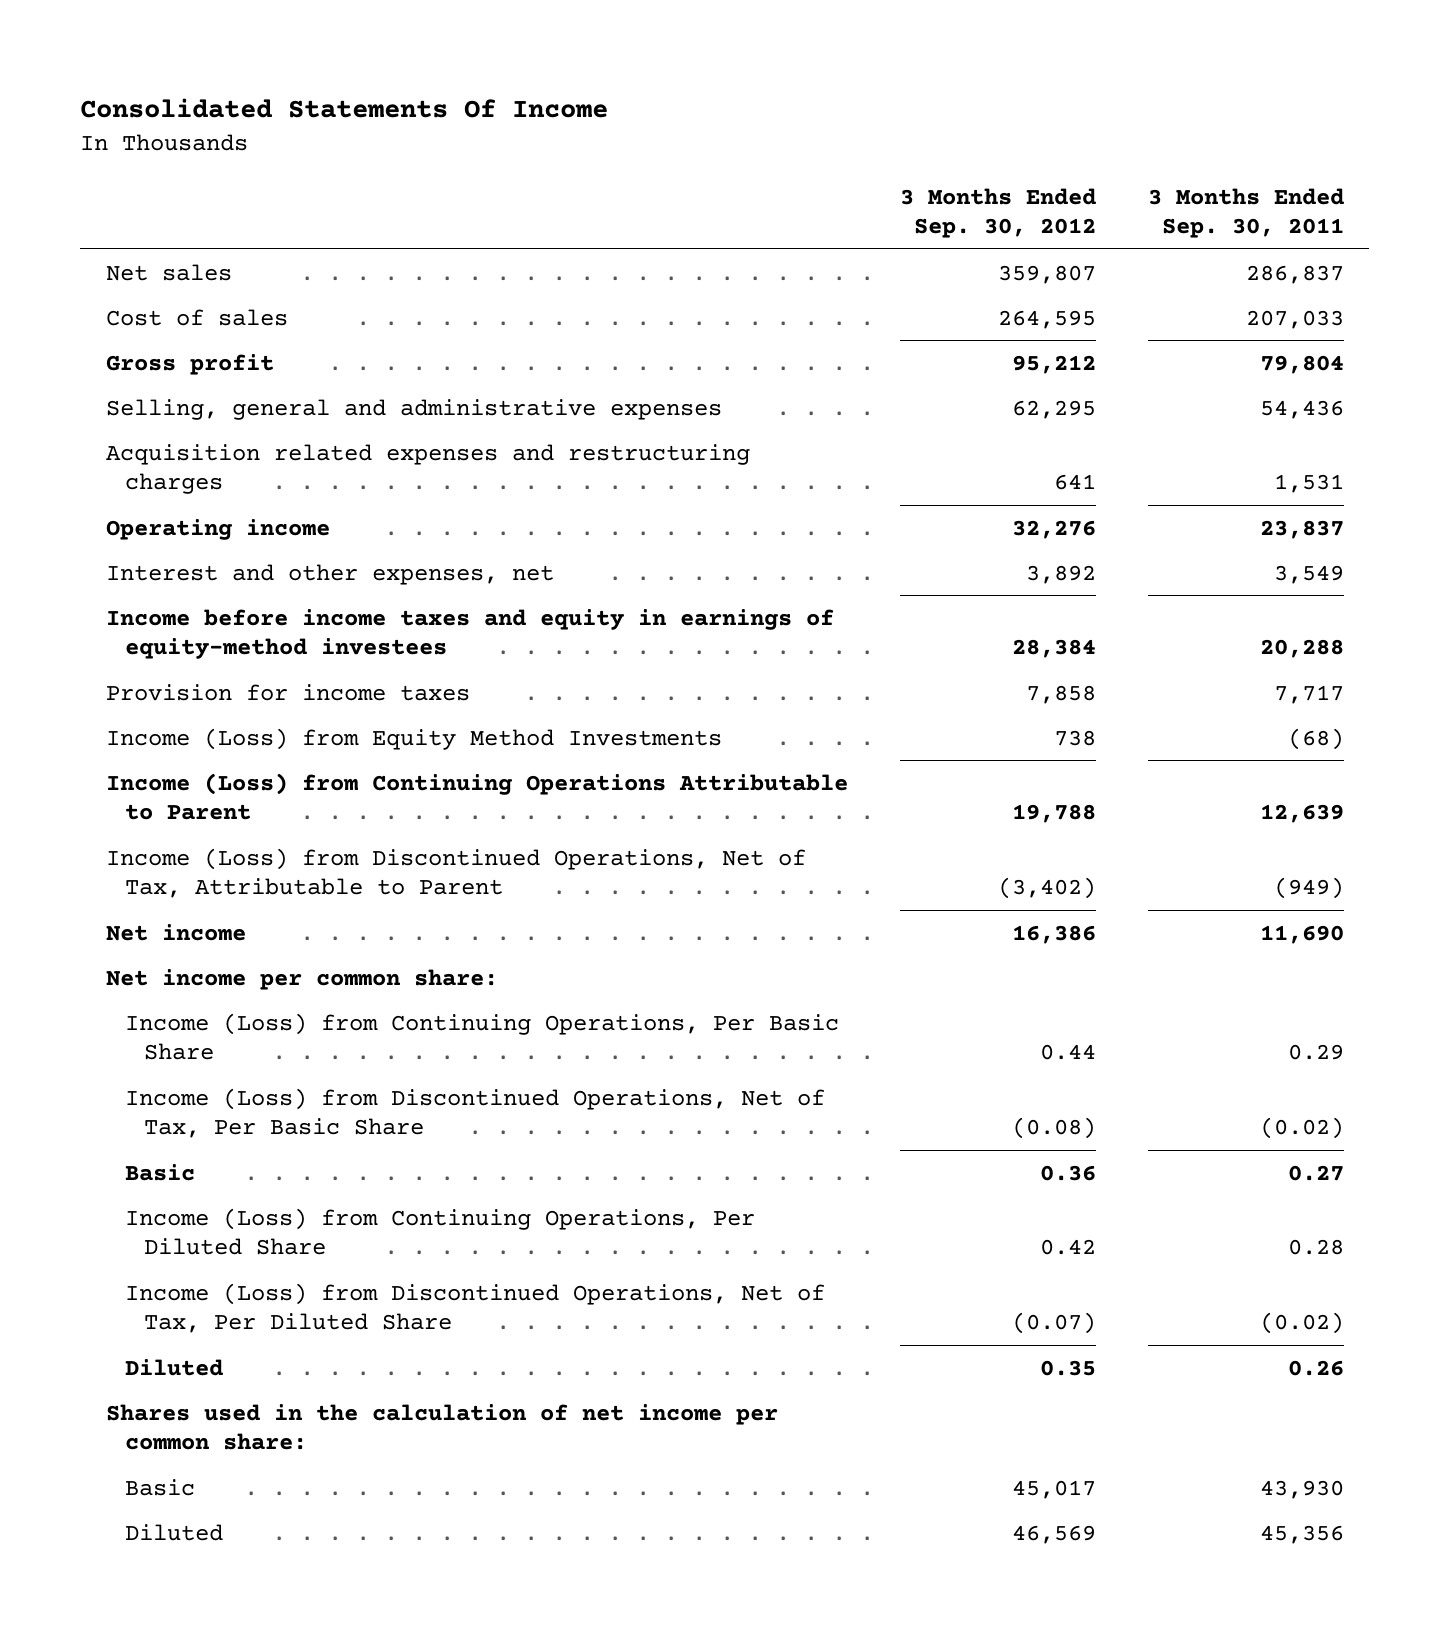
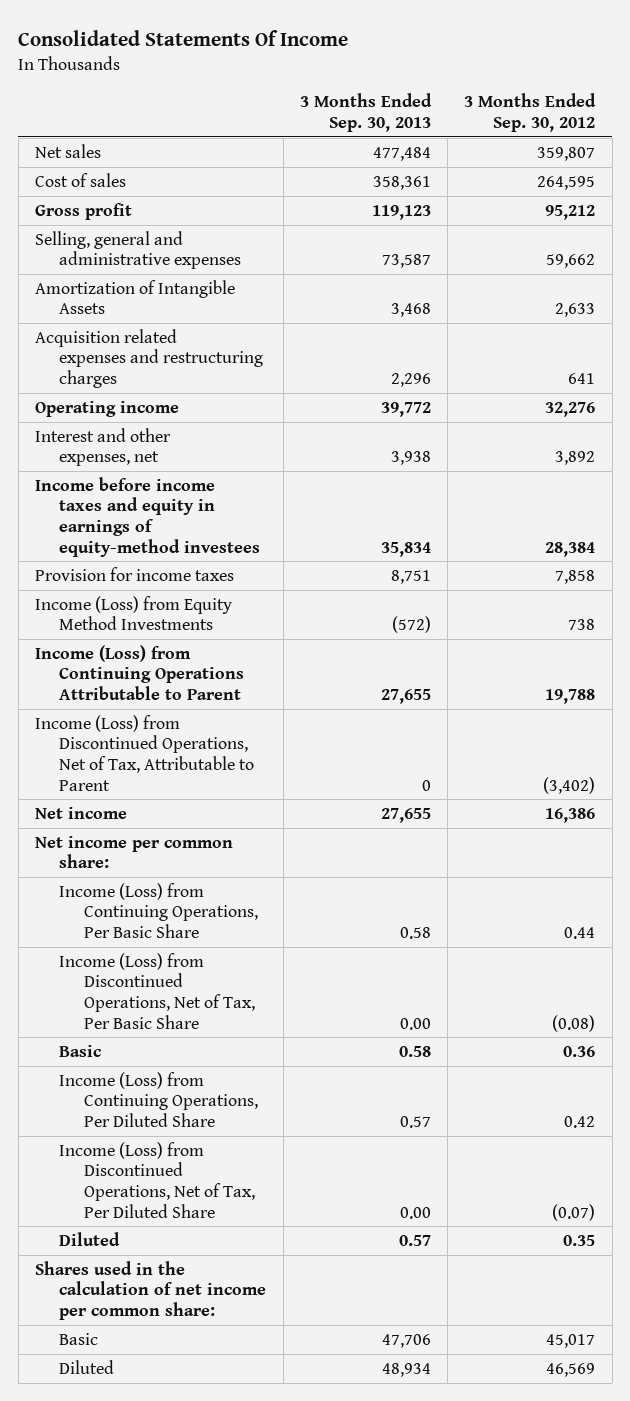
- | 3 Months Ended Sep. 30, 2012 | 3 Months Ended Sep. 30, 2011
+ | 3 Months Ended Sep. 30, 2013 | 3 Months Ended Sep. 30, 2012
- Selling, general and administrative expenses | 62,295 | 54,436
+ Selling, general and administrative expenses | 73,587 | 59,662
+ Amortization of Intangible Assets | 3,468 | 2,633

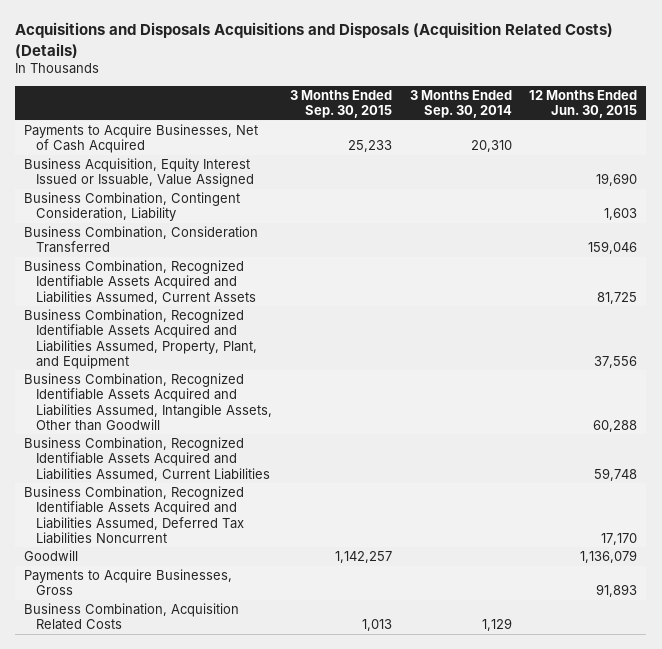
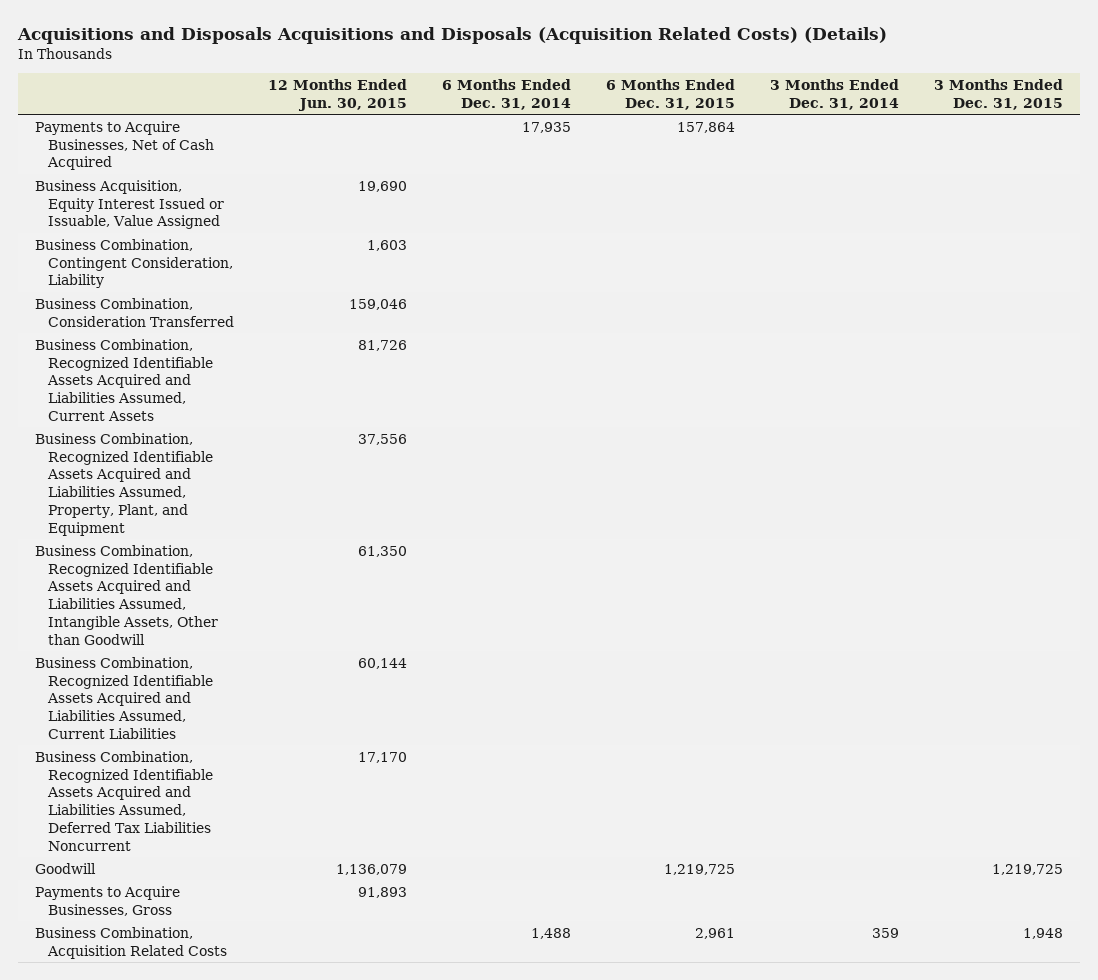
- | 3 Months Ended Sep. 30, 2015 | 3 Months Ended Sep. 30, 2014 | 12 Months Ended Jun. 30, 2015
+ | 12 Months Ended Jun. 30, 2015 | 6 Months Ended Dec. 31, 2014 | 6 Months Ended Dec. 31, 2015 | 3 Months Ended Dec. 31, 2014 | 3 Months Ended Dec. 31, 2015
- Business Combination, Recognized Identifiable Assets Acquired and Liabilities Assumed, Current Assets | | | 81,725
+ Business Combination, Recognized Identifiable Assets Acquired and Liabilities Assumed, Current Assets | 81,726 | | | |
- Business Combination, Recognized Identifiable Assets Acquired and Liabilities Assumed, Intangible Assets, Other than Goodwill | | | 60,288
- Business Combination, Recognized Identifiable Assets Acquired and Liabilities Assumed, Current Liabilities | | | 59,748
+ Business Combination, Recognized Identifiable Assets Acquired and Liabilities Assumed, Intangible Assets, Other than Goodwill | 61,350 | | | |
+ Business Combination, Recognized Identifiable Assets Acquired and Liabilities Assumed, Current Liabilities | 60,144 | | | |

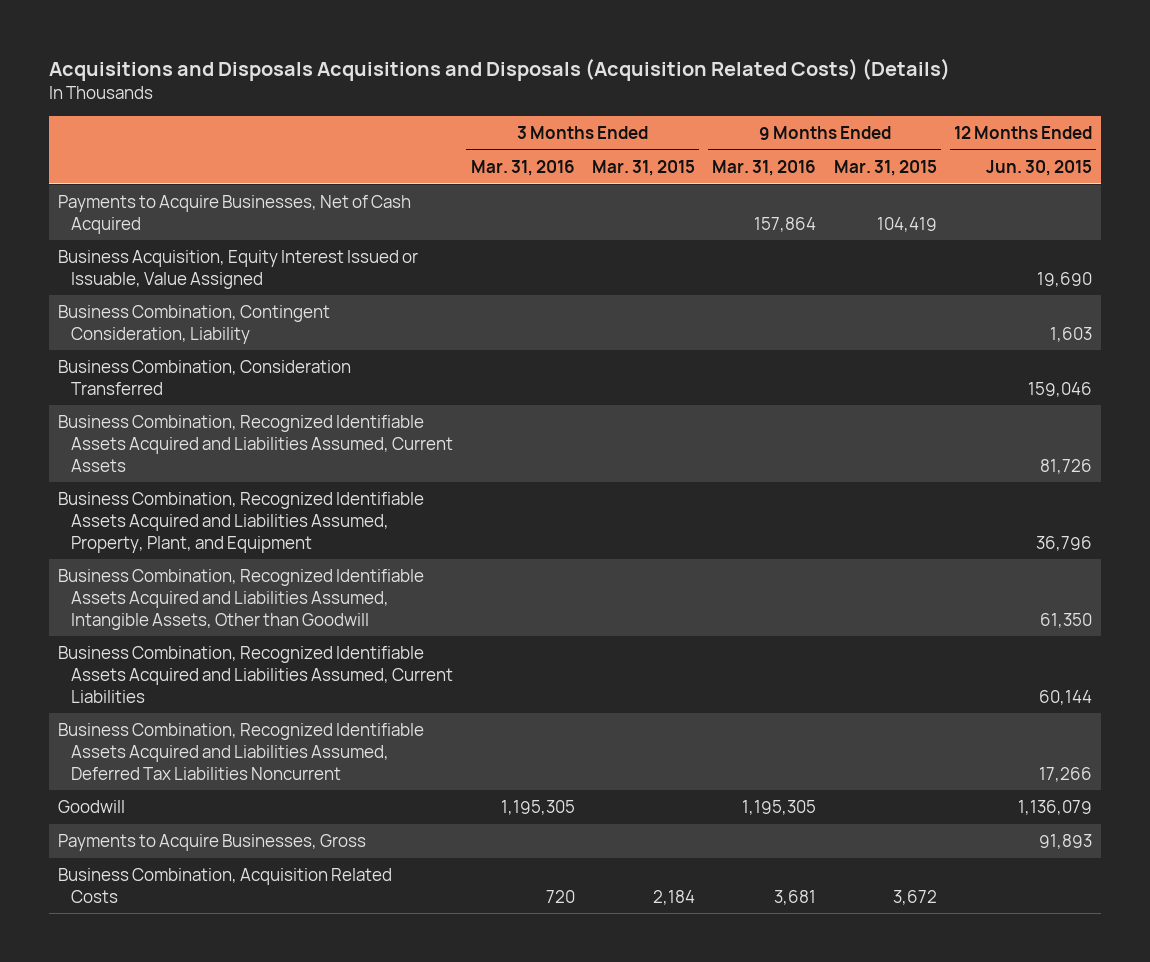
- | 12 Months Ended Jun. 30, 2015 | 6 Months Ended Dec. 31, 2014 | 6 Months Ended Dec. 31, 2015 | 3 Months Ended Dec. 31, 2014 | 3 Months Ended Dec. 31, 2015
+ | 3 Months Ended Mar. 31, 2016 | 3 Months Ended Mar. 31, 2015 | 9 Months Ended Mar. 31, 2016 | 9 Months Ended Mar. 31, 2015 | 12 Months Ended Jun. 30, 2015
- Business Combination, Recognized Identifiable Assets Acquired and Liabilities Assumed, Property, Plant, and Equipment | 37,556 | | | |
+ Business Combination, Recognized Identifiable Assets Acquired and Liabilities Assumed, Property, Plant, and Equipment | | | | | 36,796
- Business Combination, Recognized Identifiable Assets Acquired and Liabilities Assumed, Deferred Tax Liabilities Noncurrent | 17,170 | | | |
+ Business Combination, Recognized Identifiable Assets Acquired and Liabilities Assumed, Deferred Tax Liabilities Noncurrent | | | | | 17,266

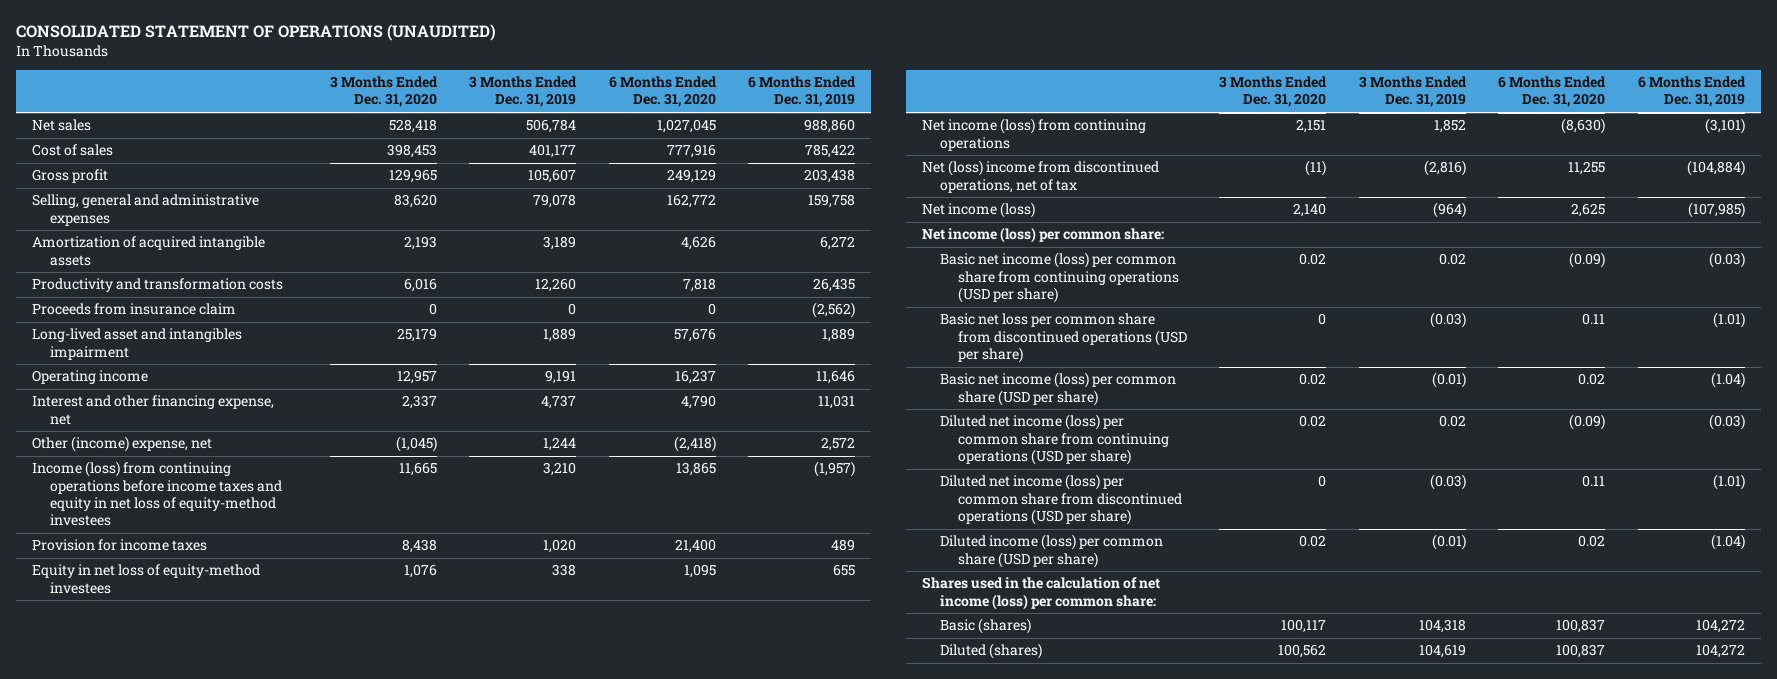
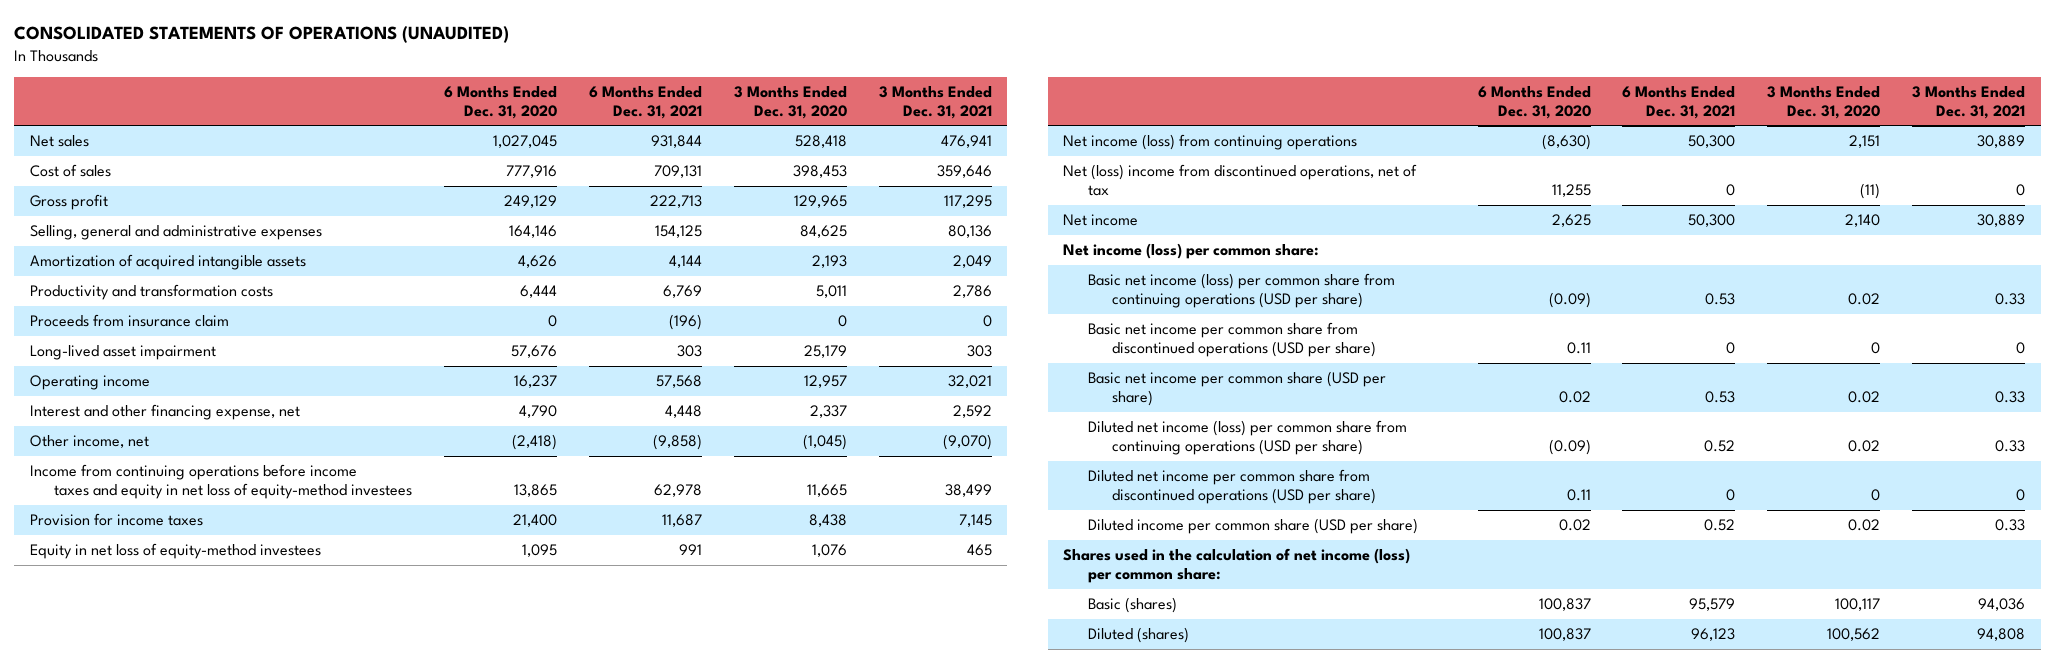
- CONSOLIDATED STATEMENT OF OPERATIONS (UNAUDITED)
+ CONSOLIDATED STATEMENTS OF OPERATIONS (UNAUDITED)
- | 3 Months Ended Dec. 31, 2020 | 3 Months Ended Dec. 31, 2019 | 6 Months Ended Dec. 31, 2020 | 6 Months Ended Dec. 31, 2019
+ | 6 Months Ended Dec. 31, 2020 | 6 Months Ended Dec. 31, 2021 | 3 Months Ended Dec. 31, 2020 | 3 Months Ended Dec. 31, 2021
- Selling, general and administrative expenses | 83,620 | 79,078 | 162,772 | 159,758
+ Selling, general and administrative expenses | 164,146 | 154,125 | 84,625 | 80,136
- Productivity and transformation costs | 6,016 | 12,260 | 7,818 | 26,435
+ Productivity and transformation costs | 6,444 | 6,769 | 5,011 | 2,786
- Long-lived asset and intangibles impairment | 25,179 | 1,889 | 57,676 | 1,889
+ Long-lived asset impairment | 57,676 | 303 | 25,179 | 303
- Other (income) expense, net | (1,045) | 1,244 | (2,418) | 2,572
- Income (loss) from continuing operations before income taxes and equity in net loss of equity-method investees | 11,665 | 3,210 | 13,865 | (1,957)
+ Other income, net | (2,418) | (9,858) | (1,045) | (9,070)
+ Income from continuing operations before income taxes and equity in net loss of equity-method investees | 13,865 | 62,978 | 11,665 | 38,499
- Net income (loss) | 2,140 | (964) | 2,625 | (107,985)
+ Net income | 2,625 | 50,300 | 2,140 | 30,889
- Basic net loss per common share from discontinued operations (USD per share) | 0 | (0.03) | 0.11 | (1.01)
- Basic net income (loss) per common share (USD per share) | 0.02 | (0.01) | 0.02 | (1.04)
+ Basic net income per common share from discontinued operations (USD per share) | 0.11 | 0 | 0 | 0
+ Basic net income per common share (USD per share) | 0.02 | 0.53 | 0.02 | 0.33
- Diluted net income (loss) per common share from discontinued operations (USD per share) | 0 | (0.03) | 0.11 | (1.01)
- Diluted income (loss) per common share (USD per share) | 0.02 | (0.01) | 0.02 | (1.04)
+ Diluted net income per common share from discontinued operations (USD per share) | 0.11 | 0 | 0 | 0
+ Diluted income per common share (USD per share) | 0.02 | 0.52 | 0.02 | 0.33

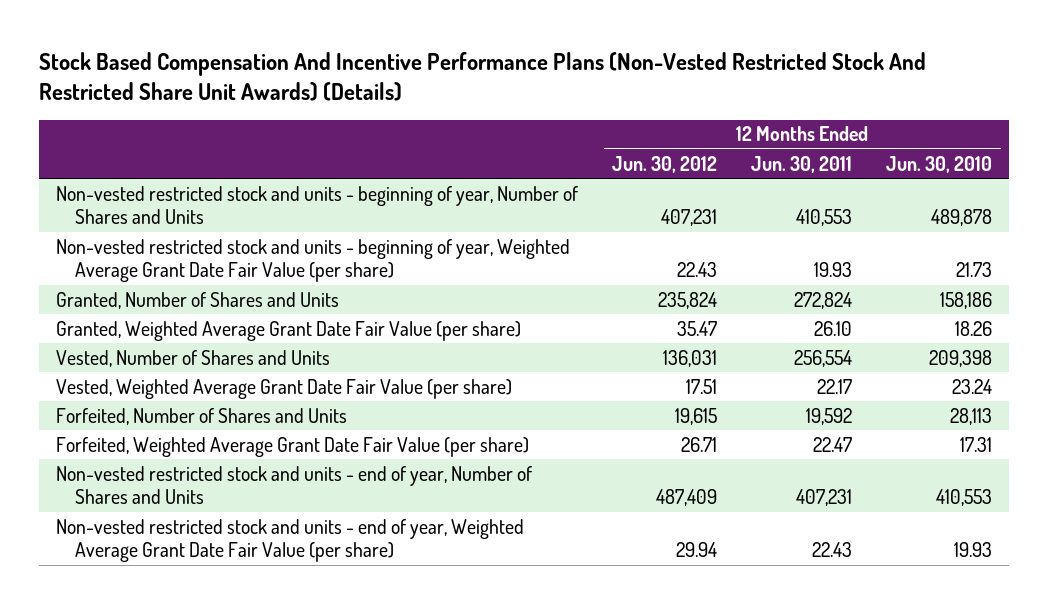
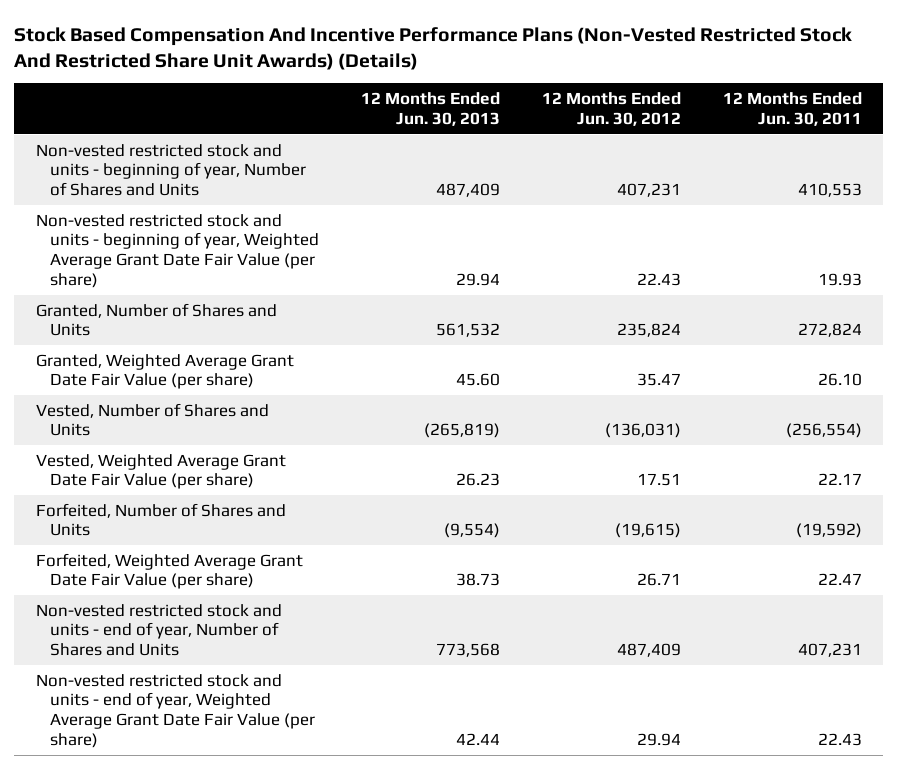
- | 12 Months Ended Jun. 30, 2012 | 12 Months Ended Jun. 30, 2011 | 12 Months Ended Jun. 30, 2010
+ | 12 Months Ended Jun. 30, 2013 | 12 Months Ended Jun. 30, 2012 | 12 Months Ended Jun. 30, 2011
- Vested, Number of Shares and Units | 136,031 | 256,554 | 209,398
+ Vested, Number of Shares and Units | (265,819) | (136,031) | (256,554)
- Forfeited, Number of Shares and Units | 19,615 | 19,592 | 28,113
+ Forfeited, Number of Shares and Units | (9,554) | (19,615) | (19,592)

